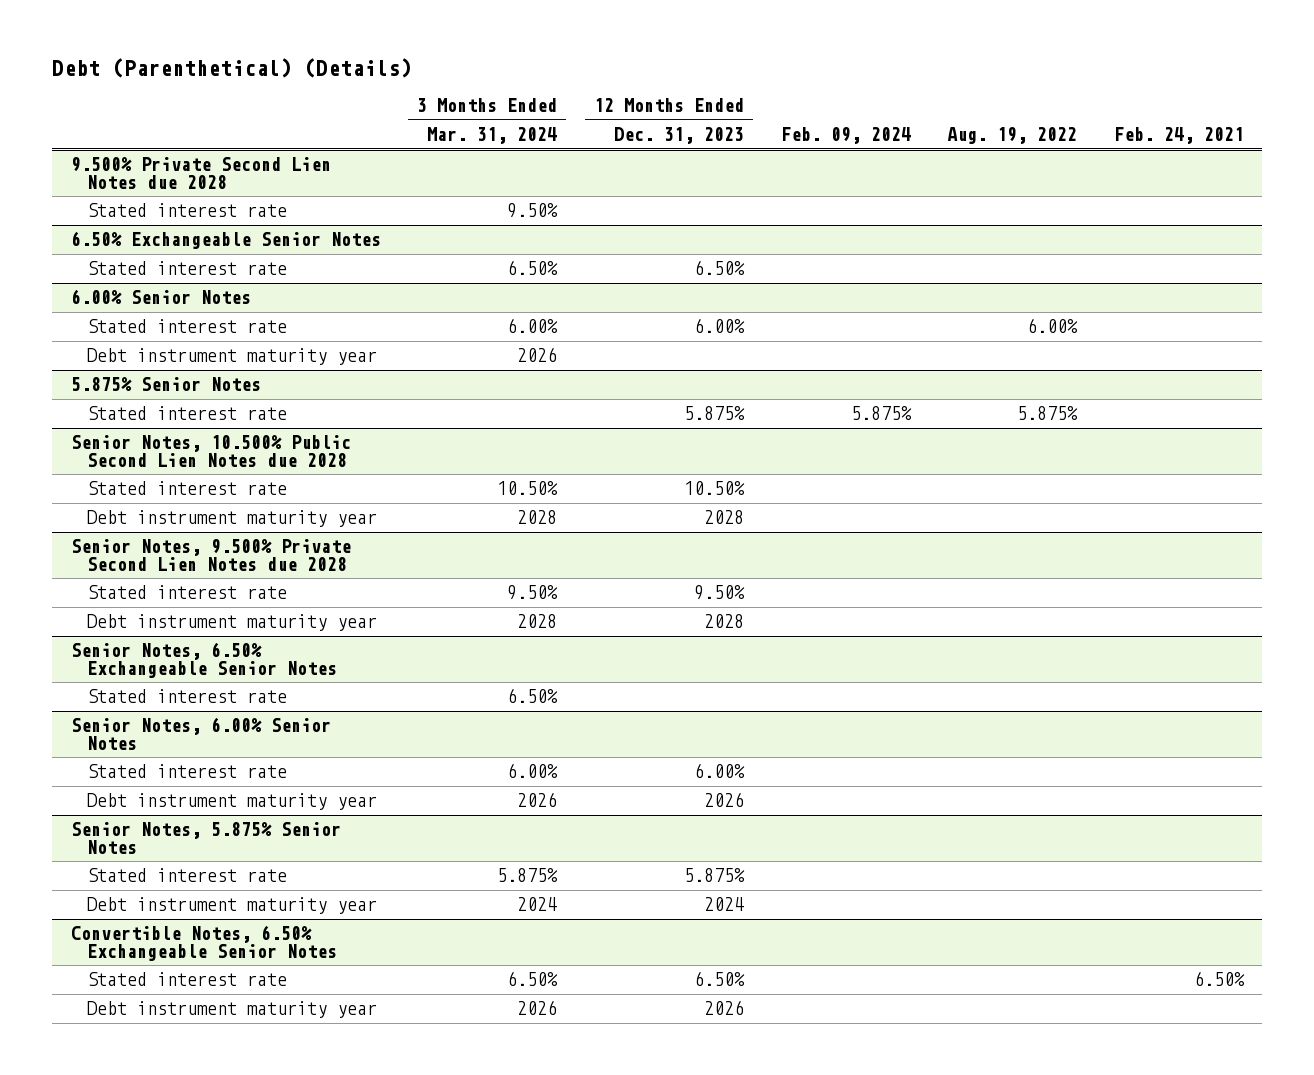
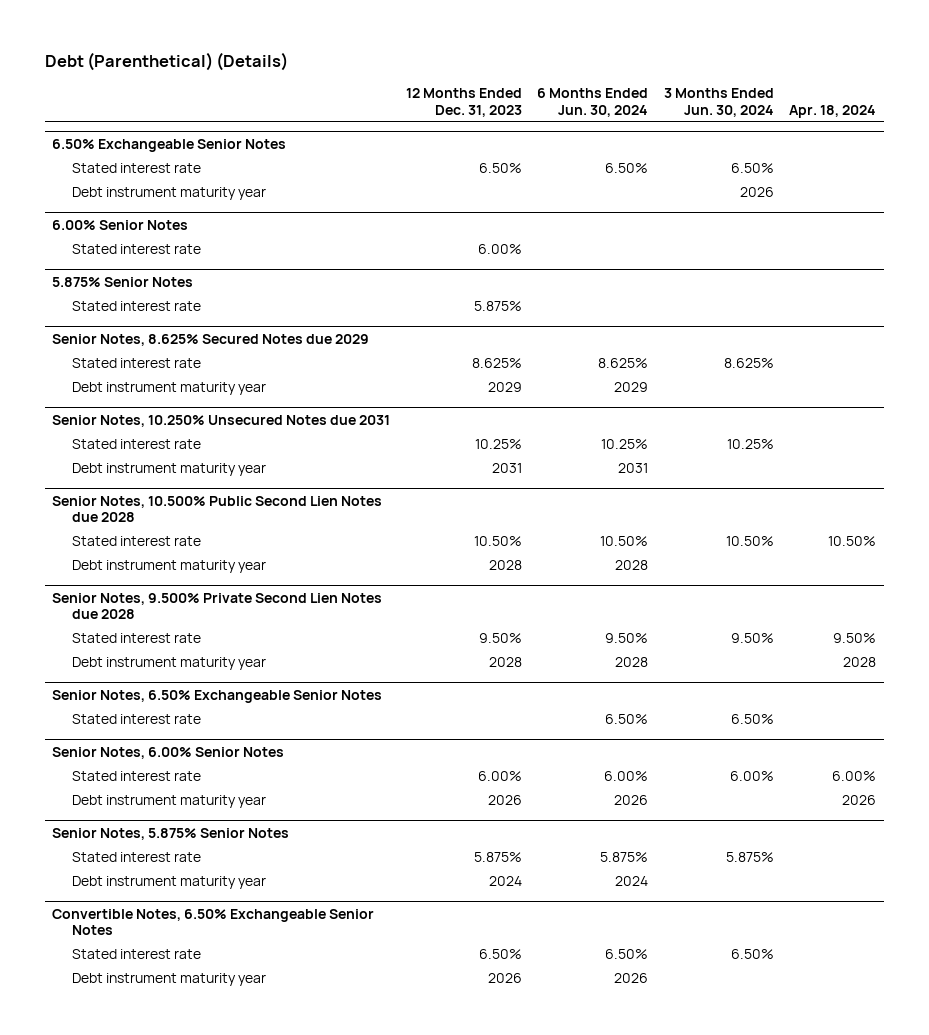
- | 3 Months Ended Mar. 31, 2024 | 12 Months Ended Dec. 31, 2023 | Feb. 09, 2024 | Aug. 19, 2022 | Feb. 24, 2021
+ | 12 Months Ended Dec. 31, 2023 | 6 Months Ended Jun. 30, 2024 | 3 Months Ended Jun. 30, 2024 | Apr. 18, 2024
- 9.500% Private Second Lien Notes due 2028
- Stated interest rate | 9.50% | | | |
@ 6.50% Exchangeable Senior Notes
+ Debt instrument maturity year | | | 2026 |
@ 6.00% Senior Notes
- Debt instrument maturity year | 2026 | | | |
+ Senior Notes, 8.625% Secured Notes due 2029
+ Stated interest rate | 8.625% | 8.625% | 8.625% |
+ Debt instrument maturity year | 2029 | 2029 | |
+ Senior Notes, 10.250% Unsecured Notes due 2031
+ Stated interest rate | 10.25% | 10.25% | 10.25% |
+ Debt instrument maturity year | 2031 | 2031 | |

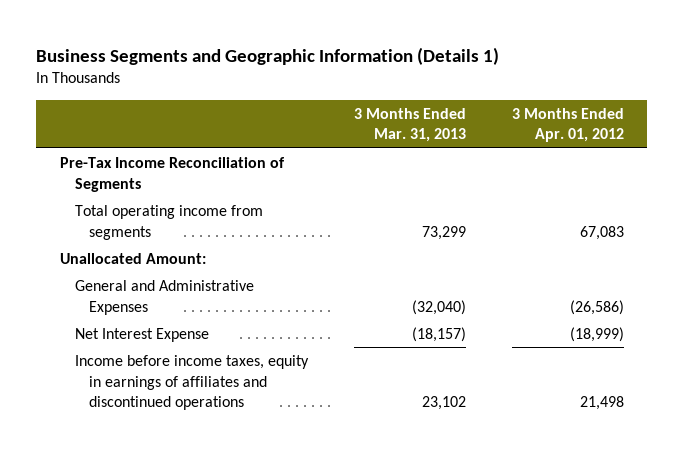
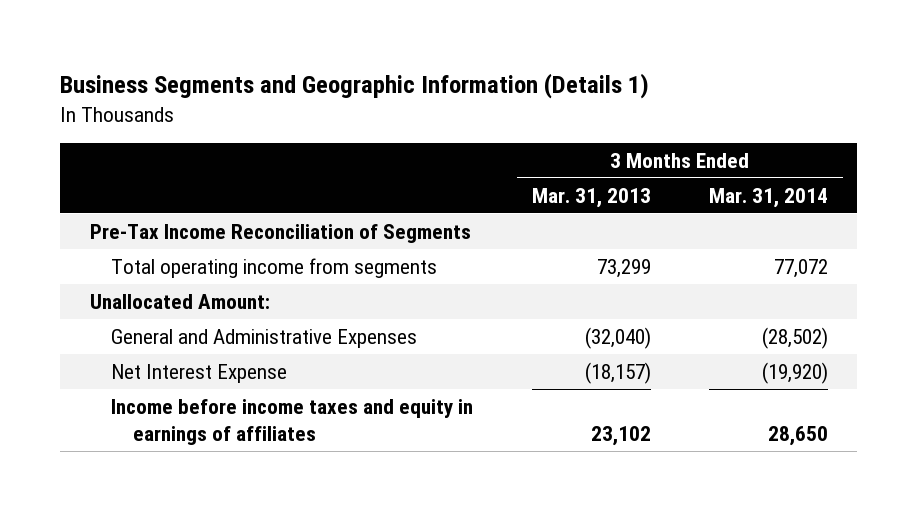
- | 3 Months Ended Mar. 31, 2013 | 3 Months Ended Apr. 01, 2012
+ | 3 Months Ended Mar. 31, 2013 | 3 Months Ended Mar. 31, 2014
- Income before income taxes, equity in earnings of affiliates and discontinued operations | 23,102 | 21,498
+ Income before income taxes and equity in earnings of affiliates | 23,102 | 28,650

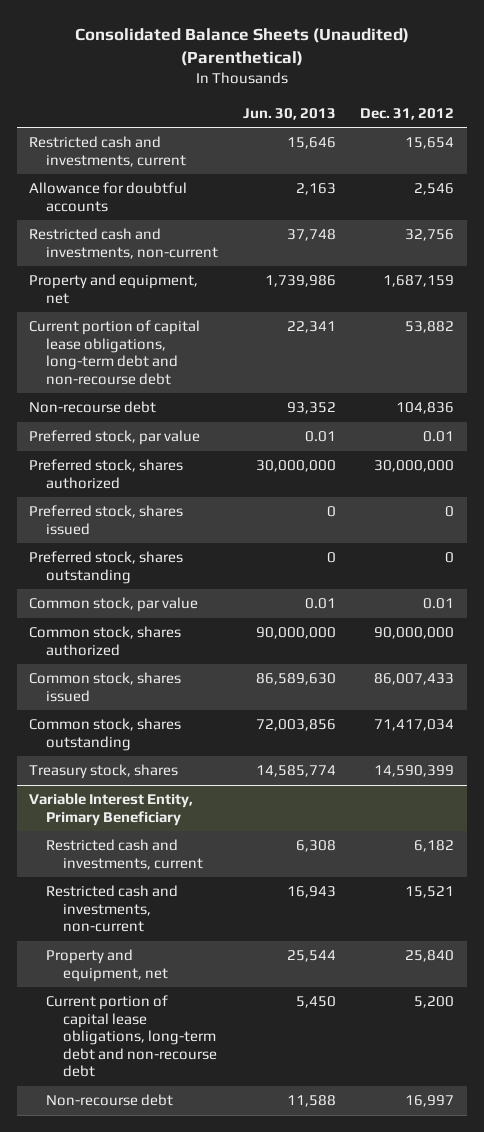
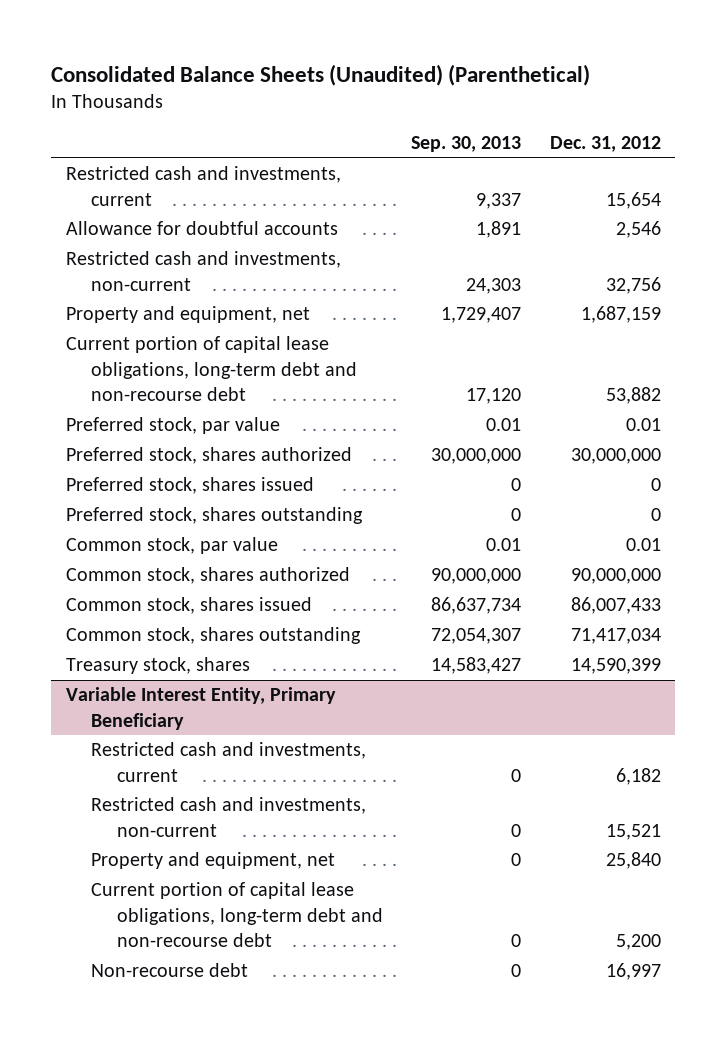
- | Jun. 30, 2013 | Dec. 31, 2012
+ | Sep. 30, 2013 | Dec. 31, 2012
- Non-recourse debt | 93,352 | 104,836

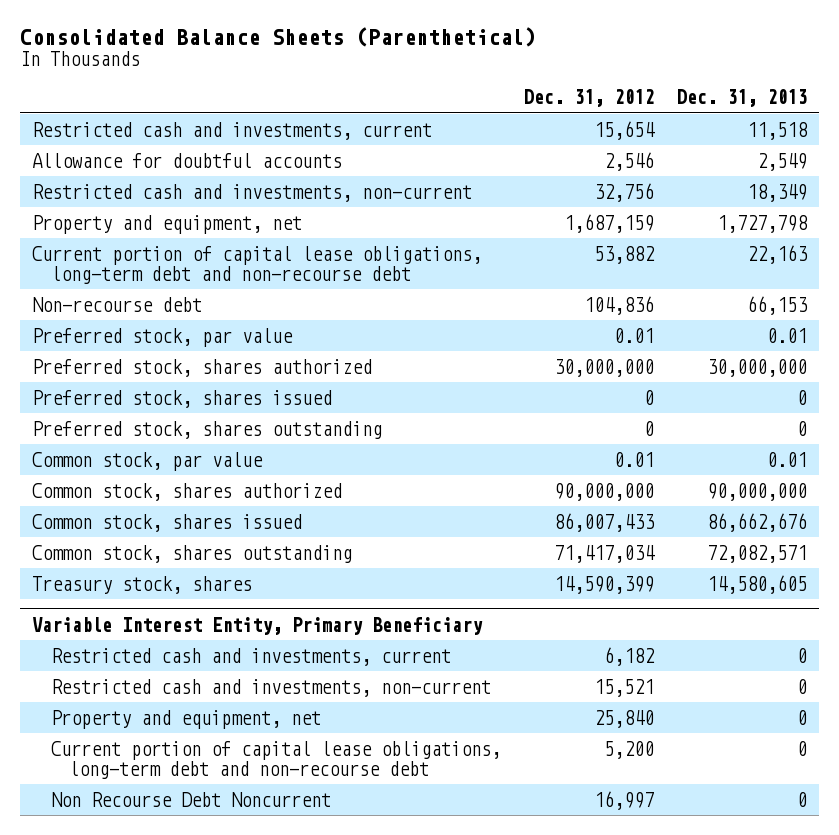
- Consolidated Balance Sheets (Unaudited) (Parenthetical)
+ Consolidated Balance Sheets (Parenthetical)
- | Sep. 30, 2013 | Dec. 31, 2012
+ | Dec. 31, 2012 | Dec. 31, 2013
+ Non-recourse debt | 104,836 | 66,153
@ Variable Interest Entity, Primary Beneficiary
- Non-recourse debt | 0 | 16,997
+ Non Recourse Debt Noncurrent | 16,997 | 0

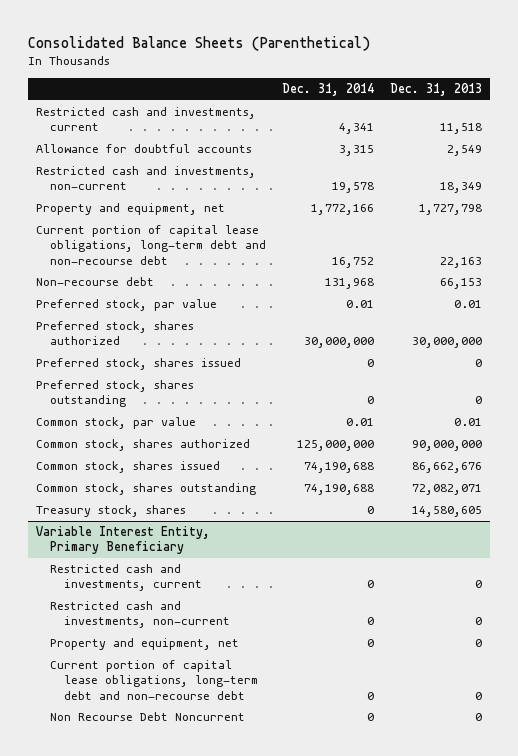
- | Dec. 31, 2012 | Dec. 31, 2013
+ | Dec. 31, 2014 | Dec. 31, 2013
- Common stock, shares outstanding | 71,417,034 | 72,082,571
+ Common stock, shares outstanding | 74,190,688 | 72,082,071

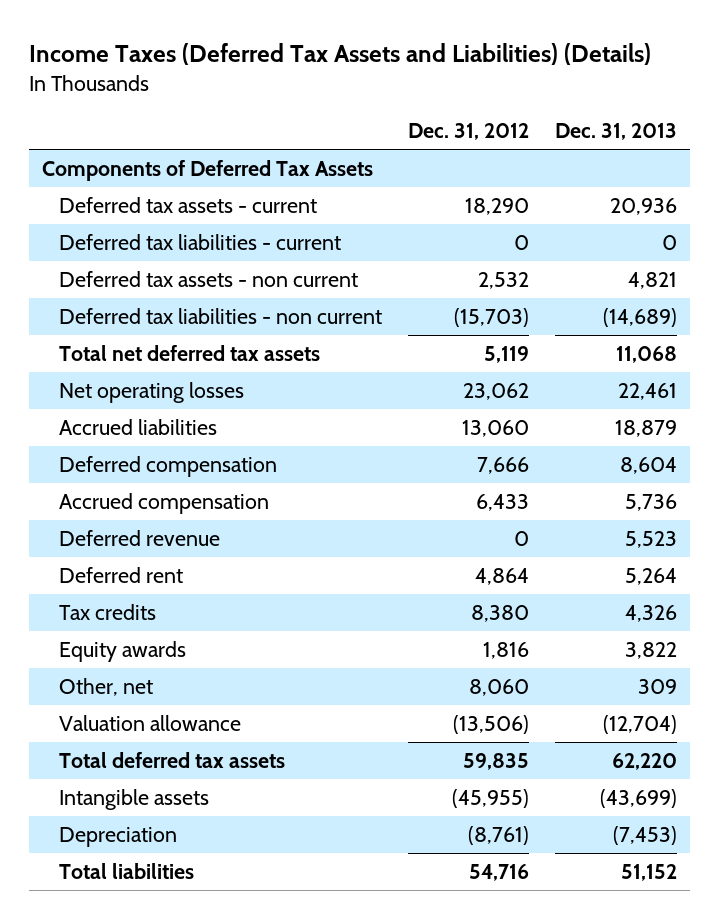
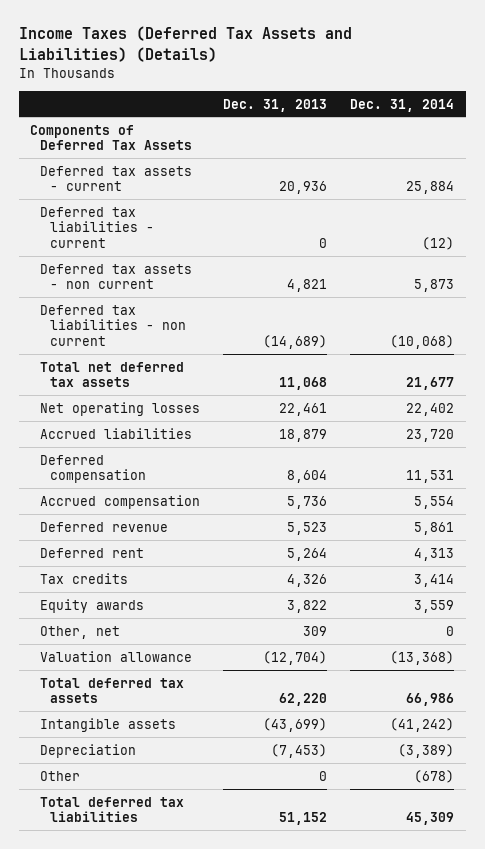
- | Dec. 31, 2012 | Dec. 31, 2013
+ | Dec. 31, 2013 | Dec. 31, 2014
- Total liabilities | 54,716 | 51,152
+ Other | 0 | (678)
+ Total deferred tax liabilities | 51,152 | 45,309

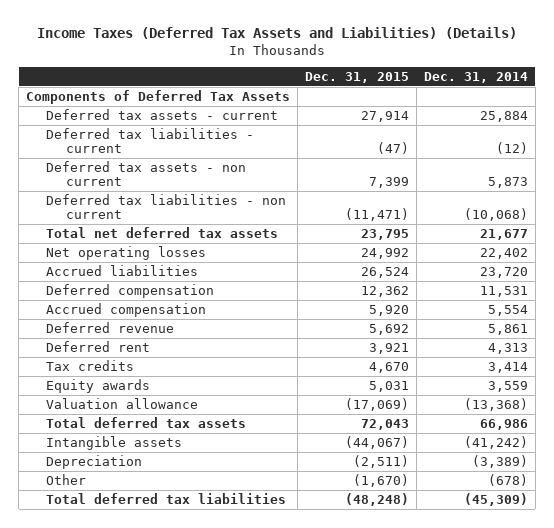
- | Dec. 31, 2013 | Dec. 31, 2014
+ | Dec. 31, 2015 | Dec. 31, 2014
- Other, net | 309 | 0
- Total deferred tax liabilities | 51,152 | 45,309
+ Total deferred tax liabilities | (48,248) | (45,309)

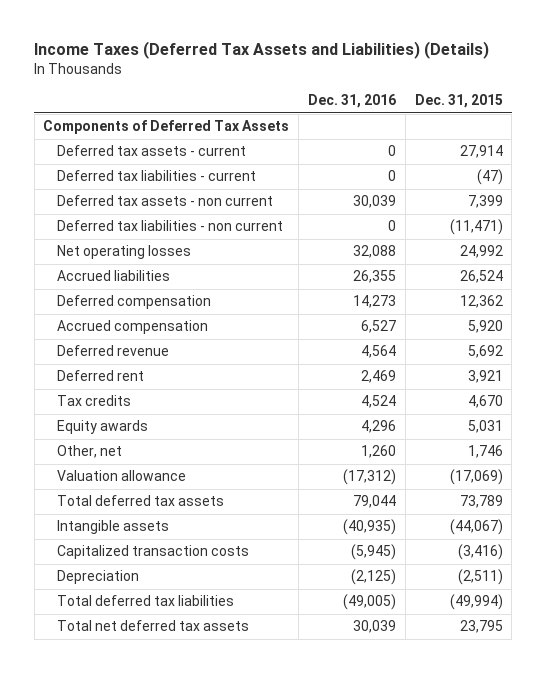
- | Dec. 31, 2015 | Dec. 31, 2014
+ | Dec. 31, 2016 | Dec. 31, 2015
+ Other, net | 1,260 | 1,746
- Total deferred tax assets | 72,043 | 66,986
+ Total deferred tax assets | 79,044 | 73,789
+ Capitalized transaction costs | (5,945) | (3,416)
- Other | (1,670) | (678)
- Total deferred tax liabilities | (48,248) | (45,309)
+ Total deferred tax liabilities | (49,005) | (49,994)
moved down: Total net deferred tax assets | 30,039 | 23,795

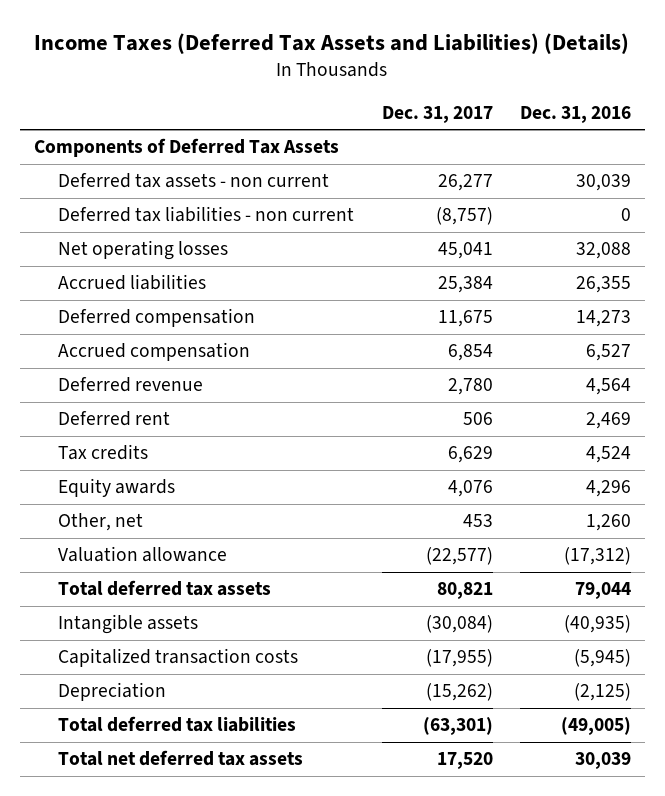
- | Dec. 31, 2016 | Dec. 31, 2015
+ | Dec. 31, 2017 | Dec. 31, 2016
- Deferred tax assets - current | 0 | 27,914
- Deferred tax liabilities - current | 0 | (47)

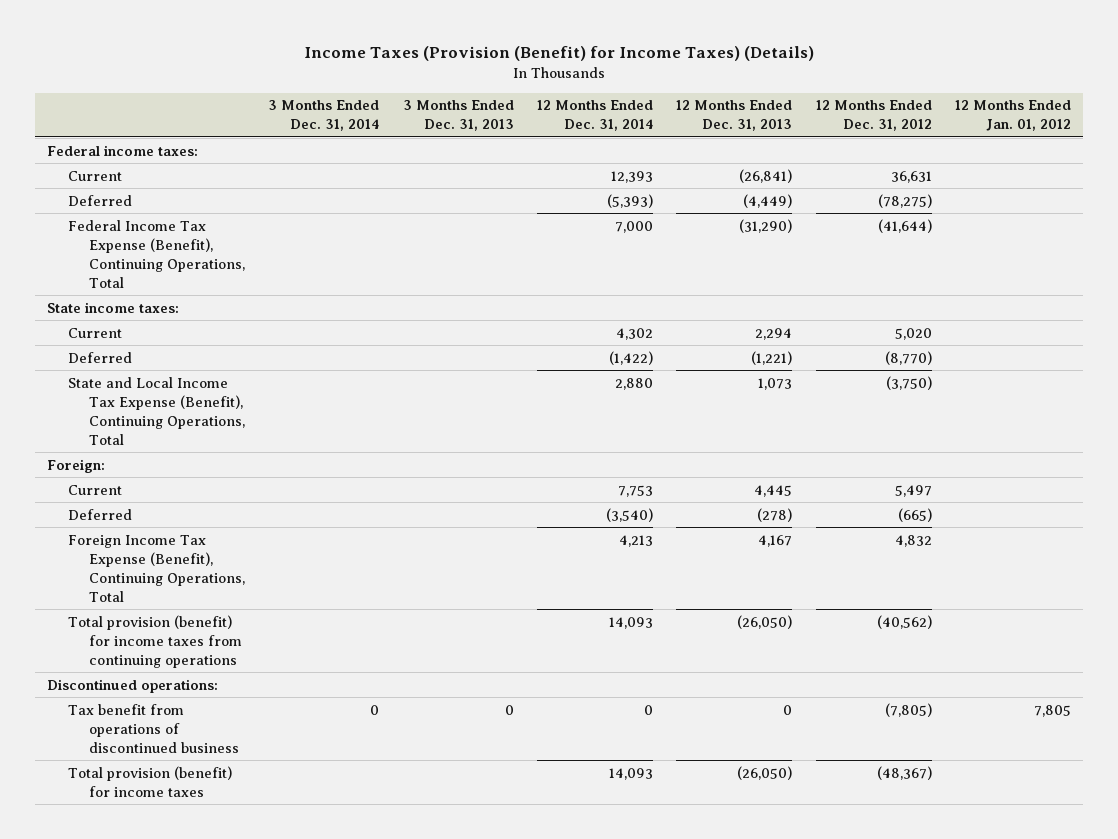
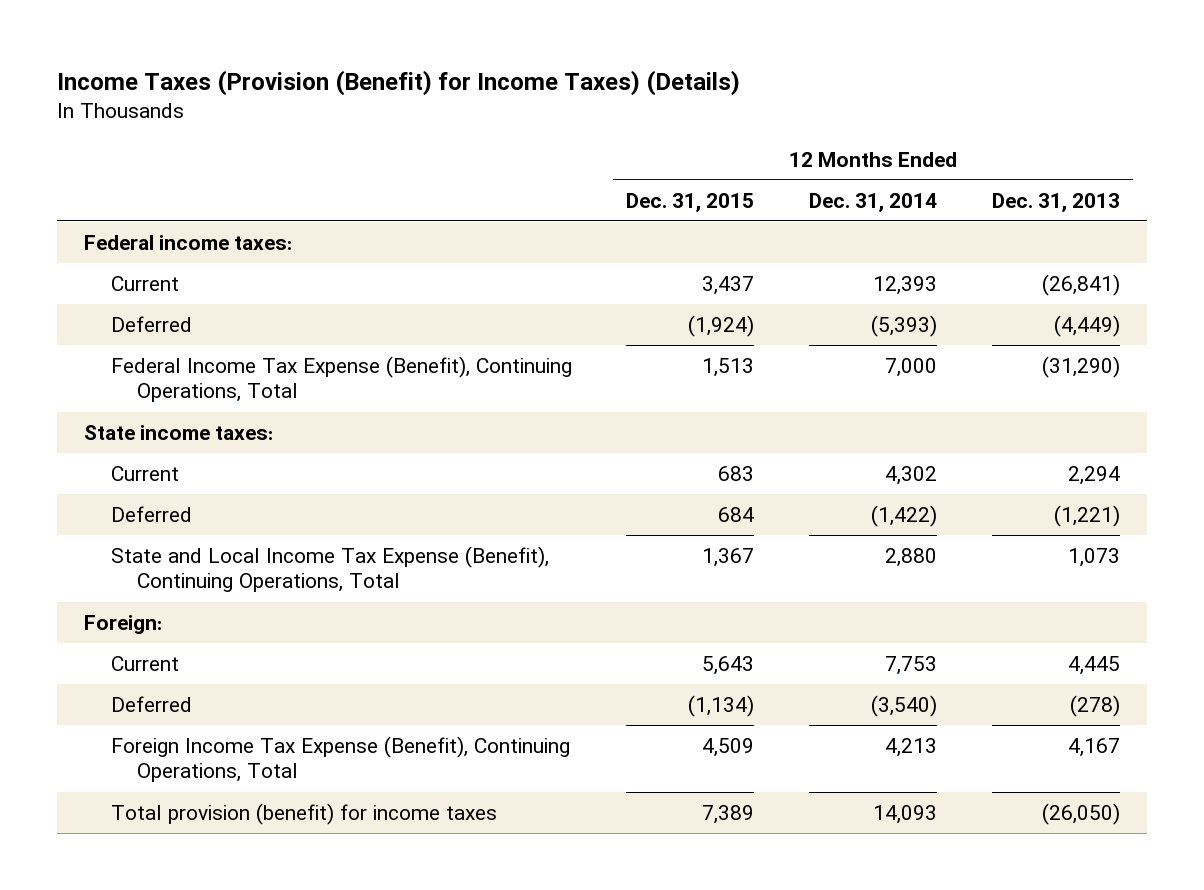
- | 3 Months Ended Dec. 31, 2014 | 3 Months Ended Dec. 31, 2013 | 12 Months Ended Dec. 31, 2014 | 12 Months Ended Dec. 31, 2013 | 12 Months Ended Dec. 31, 2012 | 12 Months Ended Jan. 01, 2012
+ | 12 Months Ended Dec. 31, 2015 | 12 Months Ended Dec. 31, 2014 | 12 Months Ended Dec. 31, 2013
- Total provision (benefit) for income taxes from continuing operations | | | 14,093 | (26,050) | (40,562) |
- Discontinued operations:
- Tax benefit from operations of discontinued business | 0 | 0 | 0 | 0 | (7,805) | 7,805

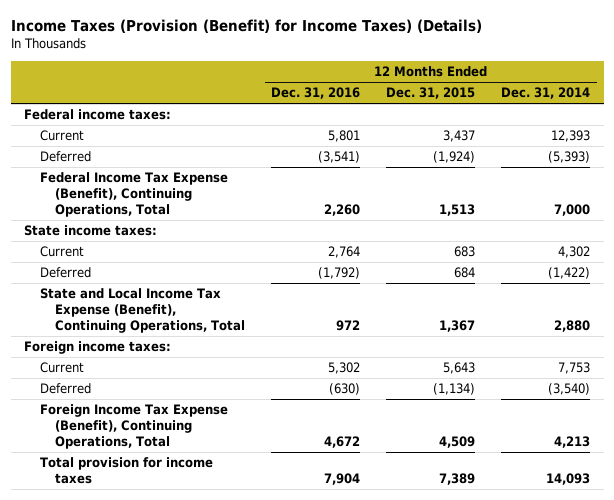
- | 12 Months Ended Dec. 31, 2015 | 12 Months Ended Dec. 31, 2014 | 12 Months Ended Dec. 31, 2013
+ | 12 Months Ended Dec. 31, 2016 | 12 Months Ended Dec. 31, 2015 | 12 Months Ended Dec. 31, 2014
- Foreign:
+ Foreign income taxes:
- Total provision (benefit) for income taxes | 7,389 | 14,093 | (26,050)
+ Total provision for income taxes | 7,904 | 7,389 | 14,093

